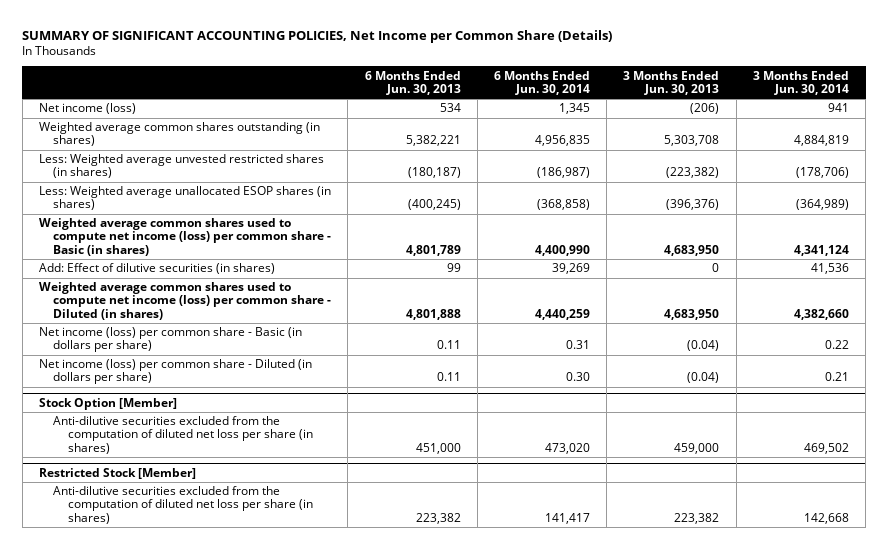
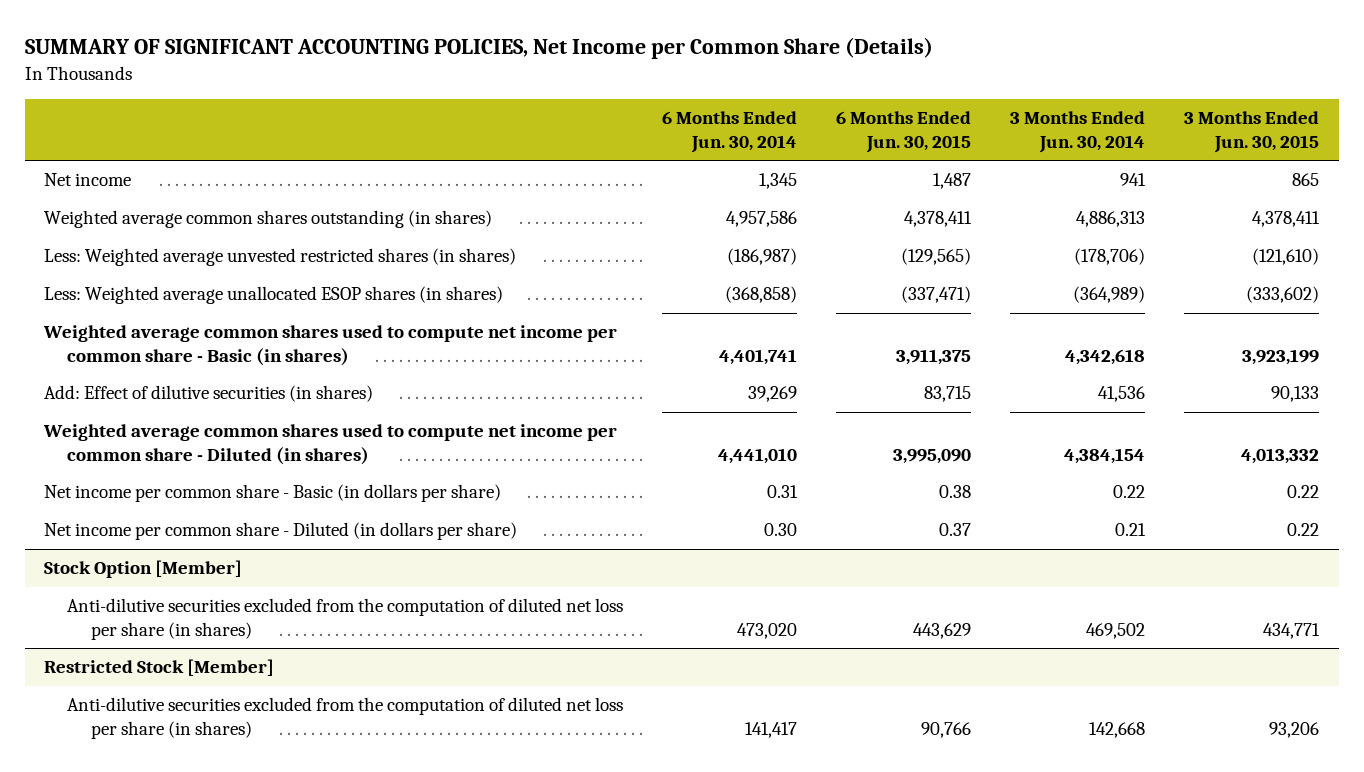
- | 6 Months Ended Jun. 30, 2013 | 6 Months Ended Jun. 30, 2014 | 3 Months Ended Jun. 30, 2013 | 3 Months Ended Jun. 30, 2014
+ | 6 Months Ended Jun. 30, 2014 | 6 Months Ended Jun. 30, 2015 | 3 Months Ended Jun. 30, 2014 | 3 Months Ended Jun. 30, 2015
- Net income (loss) | 534 | 1,345 | (206) | 941
- Weighted average common shares outstanding (in shares) | 5,382,221 | 4,956,835 | 5,303,708 | 4,884,819
+ Net income | 1,345 | 1,487 | 941 | 865
+ Weighted average common shares outstanding (in shares) | 4,957,586 | 4,378,411 | 4,886,313 | 4,378,411
- Weighted average common shares used to compute net income (loss) per common share - Basic (in shares) | 4,801,789 | 4,400,990 | 4,683,950 | 4,341,124
+ Weighted average common shares used to compute net income per common share - Basic (in shares) | 4,401,741 | 3,911,375 | 4,342,618 | 3,923,199
- Weighted average common shares used to compute net income (loss) per common share - Diluted (in shares) | 4,801,888 | 4,440,259 | 4,683,950 | 4,382,660
- Net income (loss) per common share - Basic (in dollars per share) | 0.11 | 0.31 | (0.04) | 0.22
- Net income (loss) per common share - Diluted (in dollars per share) | 0.11 | 0.30 | (0.04) | 0.21
+ Weighted average common shares used to compute net income per common share - Diluted (in shares) | 4,441,010 | 3,995,090 | 4,384,154 | 4,013,332
+ Net income per common share - Basic (in dollars per share) | 0.31 | 0.38 | 0.22 | 0.22
+ Net income per common share - Diluted (in dollars per share) | 0.30 | 0.37 | 0.21 | 0.22

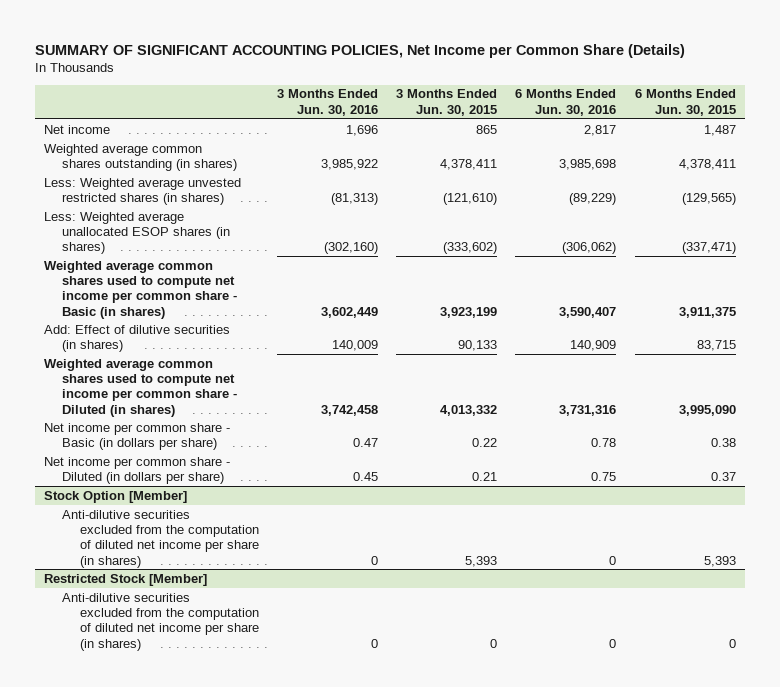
- | 6 Months Ended Jun. 30, 2014 | 6 Months Ended Jun. 30, 2015 | 3 Months Ended Jun. 30, 2014 | 3 Months Ended Jun. 30, 2015
+ | 3 Months Ended Jun. 30, 2016 | 3 Months Ended Jun. 30, 2015 | 6 Months Ended Jun. 30, 2016 | 6 Months Ended Jun. 30, 2015
- Net income per common share - Diluted (in dollars per share) | 0.30 | 0.37 | 0.21 | 0.22
+ Net income per common share - Diluted (in dollars per share) | 0.45 | 0.21 | 0.75 | 0.37
@ Stock Option [Member]
- Anti-dilutive securities excluded from the computation of diluted net loss per share (in shares) | 473,020 | 443,629 | 469,502 | 434,771
+ Anti-dilutive securities excluded from the computation of diluted net income per share (in shares) | 0 | 5,393 | 0 | 5,393
@ Restricted Stock [Member]
- Anti-dilutive securities excluded from the computation of diluted net loss per share (in shares) | 141,417 | 90,766 | 142,668 | 93,206
+ Anti-dilutive securities excluded from the computation of diluted net income per share (in shares) | 0 | 0 | 0 | 0

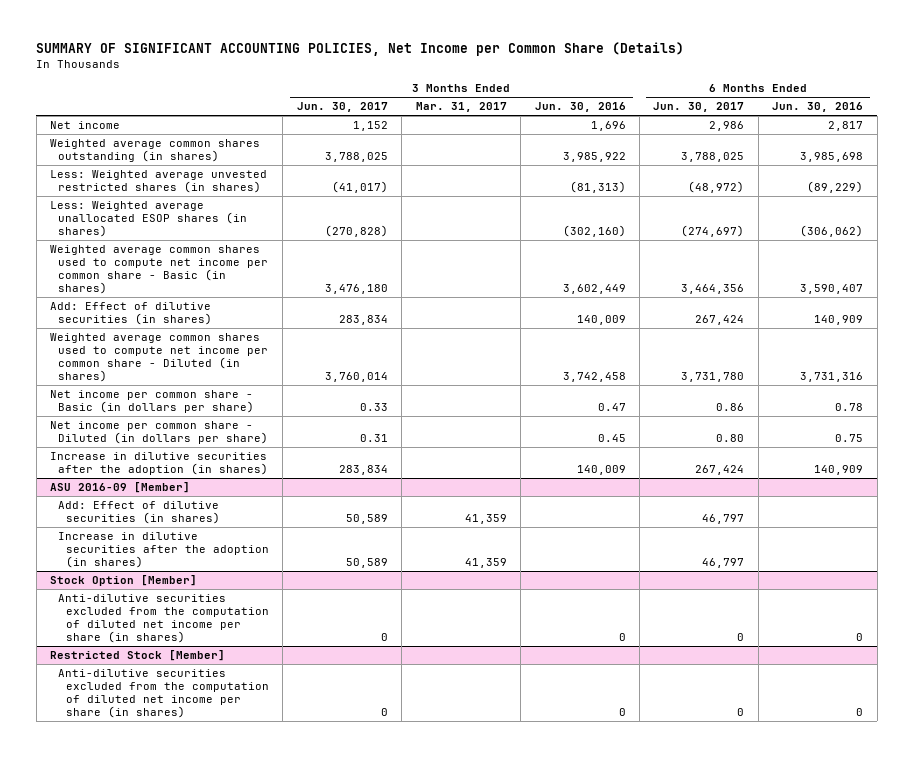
- | 3 Months Ended Jun. 30, 2016 | 3 Months Ended Jun. 30, 2015 | 6 Months Ended Jun. 30, 2016 | 6 Months Ended Jun. 30, 2015
+ | 3 Months Ended Jun. 30, 2017 | 3 Months Ended Mar. 31, 2017 | 3 Months Ended Jun. 30, 2016 | 6 Months Ended Jun. 30, 2017 | 6 Months Ended Jun. 30, 2016
+ Increase in dilutive securities after the adoption (in shares) | 283,834 | | 140,009 | 267,424 | 140,909
+ ASU 2016-09 [Member]
+ Add: Effect of dilutive securities (in shares) | 50,589 | 41,359 | | 46,797 |
+ Increase in dilutive securities after the adoption (in shares) | 50,589 | 41,359 | | 46,797 |

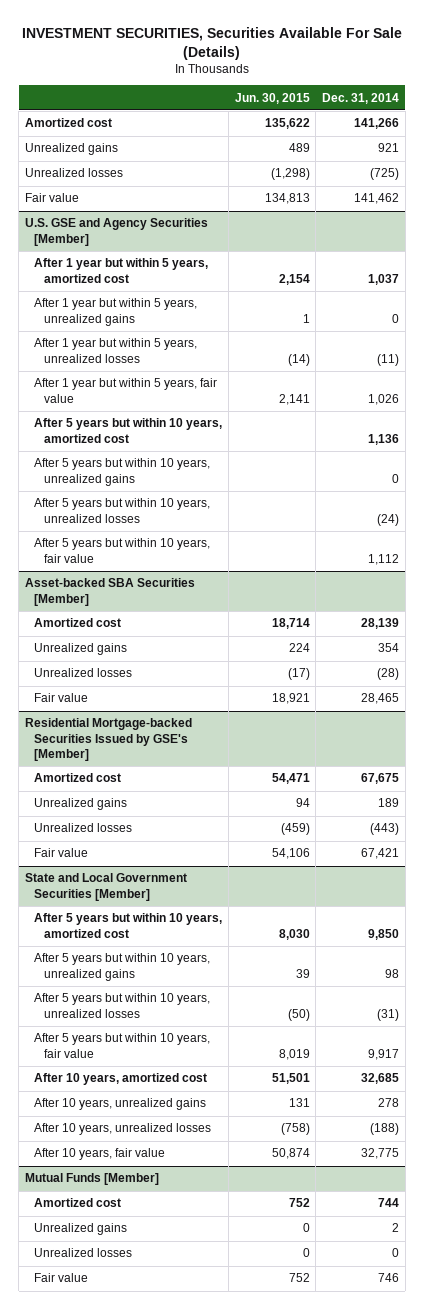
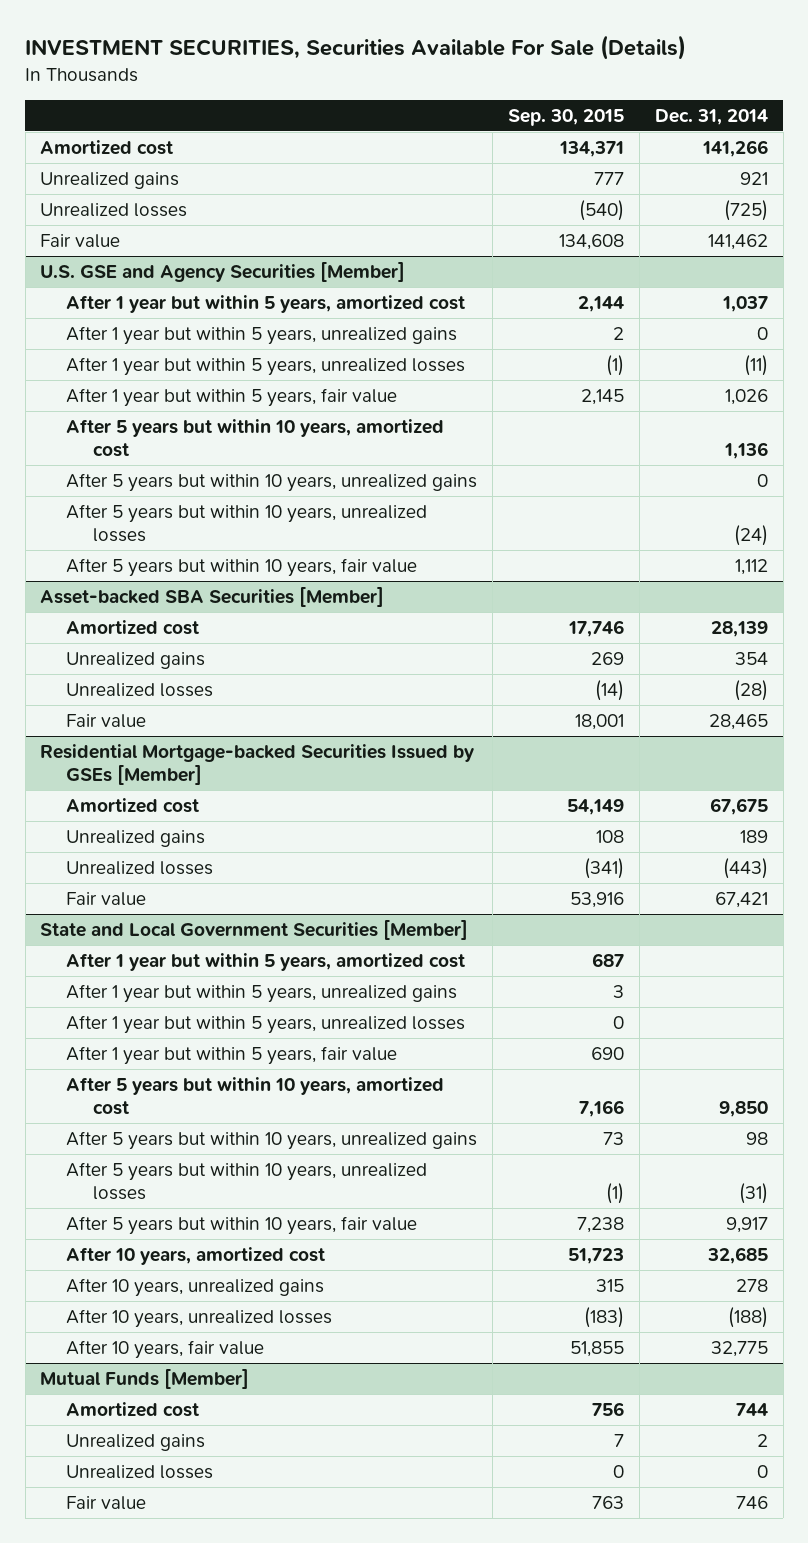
- | Jun. 30, 2015 | Dec. 31, 2014
+ | Sep. 30, 2015 | Dec. 31, 2014
- Residential Mortgage-backed Securities Issued by GSE's [Member]
+ Residential Mortgage-backed Securities Issued by GSEs [Member]
@ State and Local Government Securities [Member]
+ After 1 year but within 5 years, amortized cost | 687 |
+ After 1 year but within 5 years, unrealized gains | 3 |
+ After 1 year but within 5 years, unrealized losses | 0 |
+ After 1 year but within 5 years, fair value | 690 |

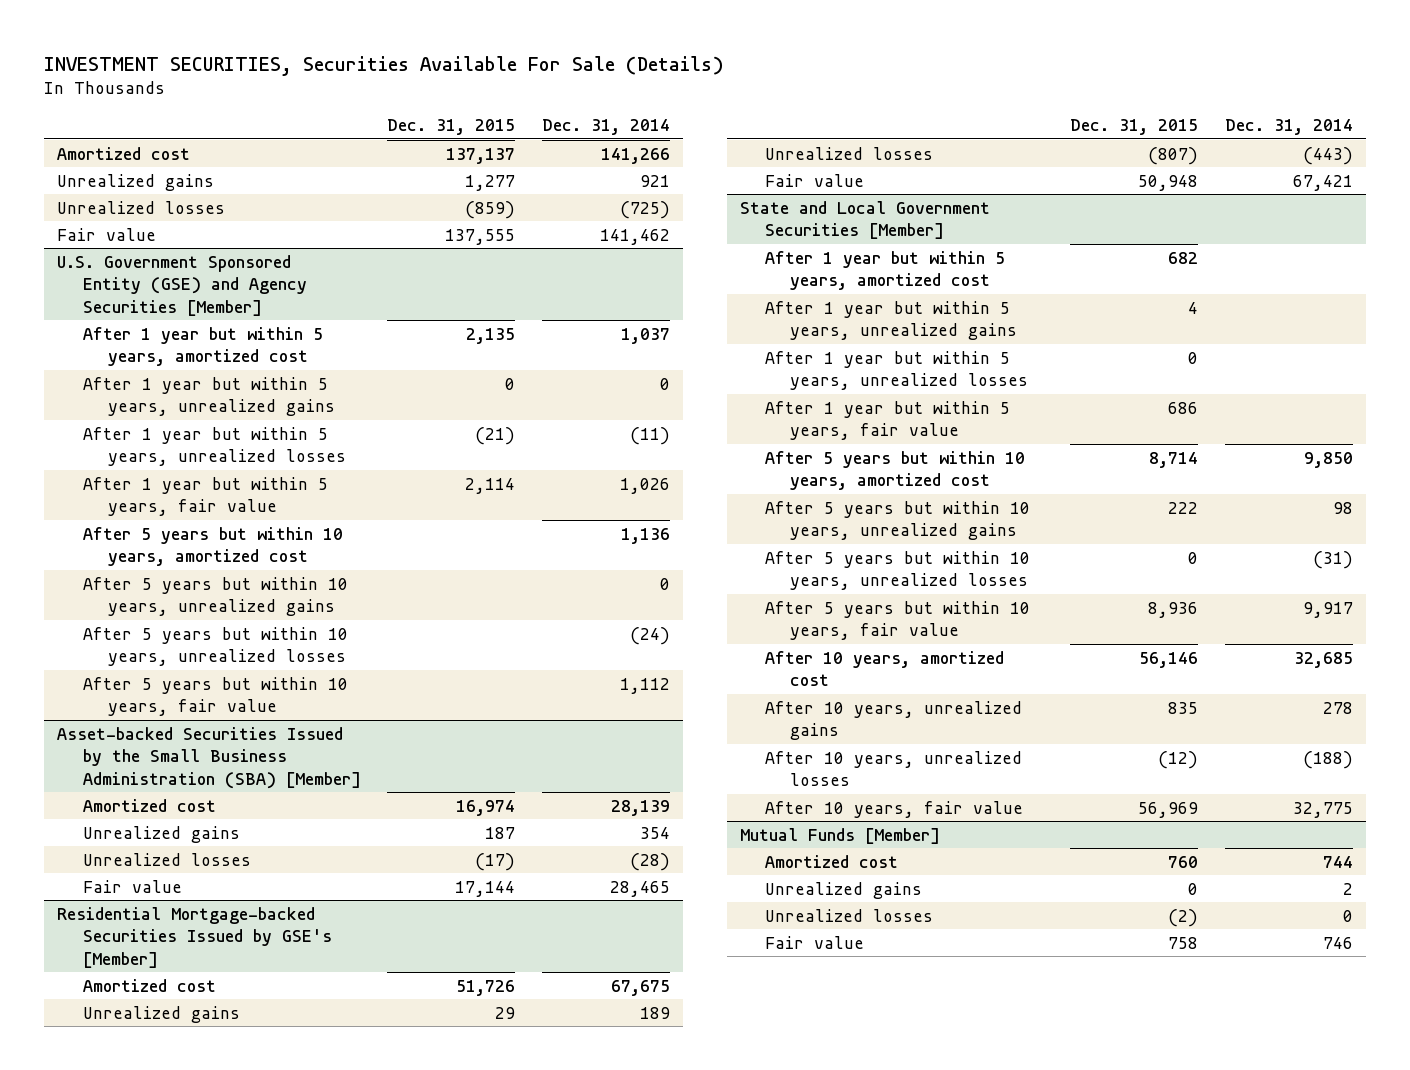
- | Sep. 30, 2015 | Dec. 31, 2014
+ | Dec. 31, 2015 | Dec. 31, 2014
- U.S. GSE and Agency Securities [Member]
+ U.S. Government Sponsored Entity (GSE) and Agency Securities [Member]
- Asset-backed SBA Securities [Member]
+ Asset-backed Securities Issued by the Small Business Administration (SBA) [Member]
- Residential Mortgage-backed Securities Issued by GSEs [Member]
+ Residential Mortgage-backed Securities Issued by GSE's [Member]

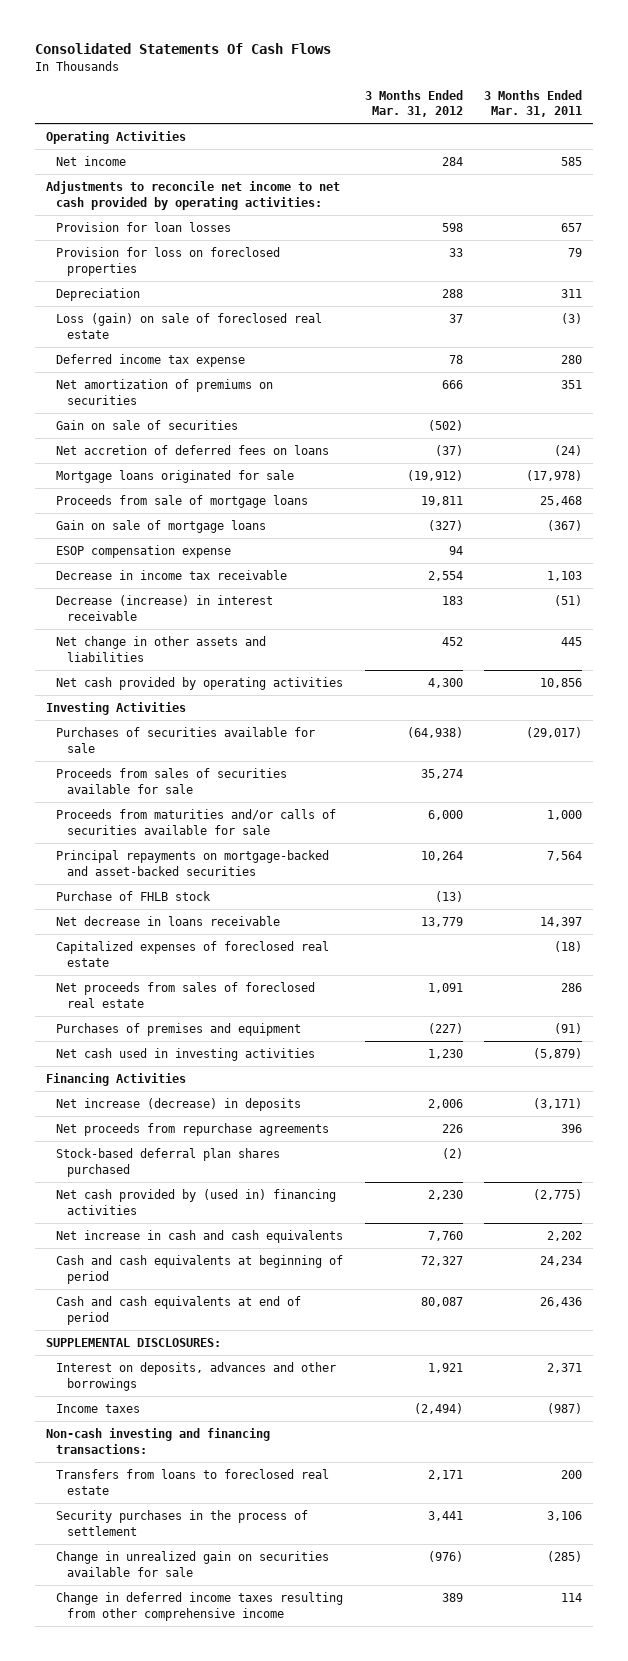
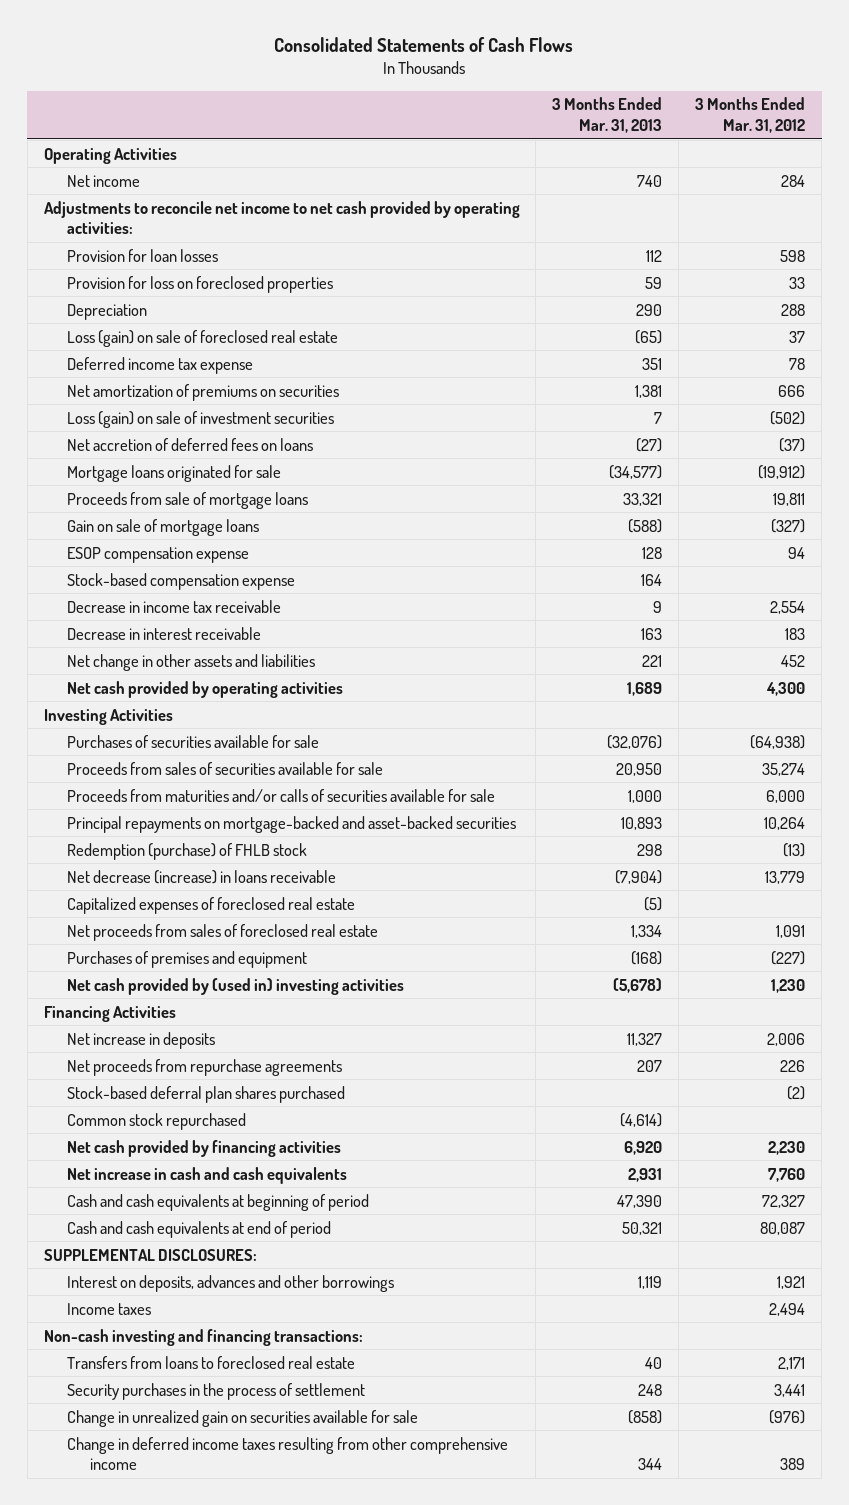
- Consolidated Statements Of Cash Flows
+ Consolidated Statements of Cash Flows
- | 3 Months Ended Mar. 31, 2012 | 3 Months Ended Mar. 31, 2011
+ | 3 Months Ended Mar. 31, 2013 | 3 Months Ended Mar. 31, 2012
- Gain on sale of securities | (502) |
+ Loss (gain) on sale of investment securities | 7 | (502)
+ Stock-based compensation expense | 164 |
- Decrease (increase) in interest receivable | 183 | (51)
+ Decrease in interest receivable | 163 | 183
- Purchase of FHLB stock | (13) |
- Net decrease in loans receivable | 13,779 | 14,397
+ Redemption (purchase) of FHLB stock | 298 | (13)
+ Net decrease (increase) in loans receivable | (7,904) | 13,779
- Net cash used in investing activities | 1,230 | (5,879)
+ Net cash provided by (used in) investing activities | (5,678) | 1,230
- Net increase (decrease) in deposits | 2,006 | (3,171)
+ Net increase in deposits | 11,327 | 2,006
- Net cash provided by (used in) financing activities | 2,230 | (2,775)
+ Common stock repurchased | (4,614) |
+ Net cash provided by financing activities | 6,920 | 2,230
- Income taxes | (2,494) | (987)
+ Income taxes | | 2,494

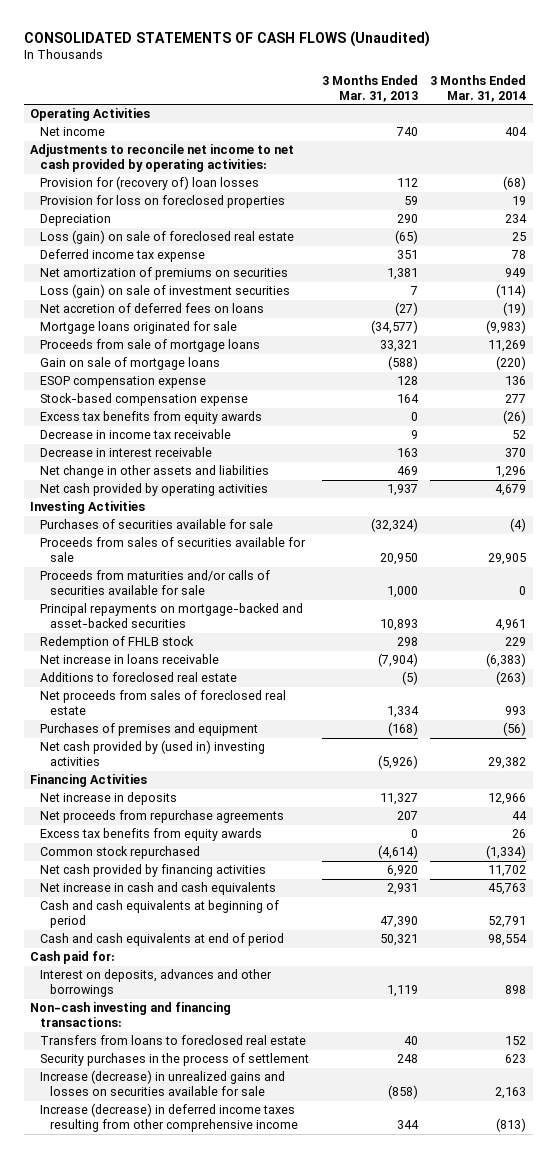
- Consolidated Statements of Cash Flows
+ CONSOLIDATED STATEMENTS OF CASH FLOWS (Unaudited)
- | 3 Months Ended Mar. 31, 2013 | 3 Months Ended Mar. 31, 2012
+ | 3 Months Ended Mar. 31, 2013 | 3 Months Ended Mar. 31, 2014
- Provision for loan losses | 112 | 598
+ Provision for (recovery of) loan losses | 112 | (68)
+ Excess tax benefits from equity awards | 0 | (26)
- Net change in other assets and liabilities | 221 | 452
- Net cash provided by operating activities | 1,689 | 4,300
+ Net change in other assets and liabilities | 469 | 1,296
+ Net cash provided by operating activities | 1,937 | 4,679
- Purchases of securities available for sale | (32,076) | (64,938)
+ Purchases of securities available for sale | (32,324) | (4)
- Redemption (purchase) of FHLB stock | 298 | (13)
- Net decrease (increase) in loans receivable | (7,904) | 13,779
- Capitalized expenses of foreclosed real estate | (5) |
+ Redemption of FHLB stock | 298 | 229
+ Net increase in loans receivable | (7,904) | (6,383)
+ Additions to foreclosed real estate | (5) | (263)
- Net cash provided by (used in) investing activities | (5,678) | 1,230
+ Net cash provided by (used in) investing activities | (5,926) | 29,382
- Stock-based deferral plan shares purchased | | (2)
+ Excess tax benefits from equity awards | 0 | 26
- SUPPLEMENTAL DISCLOSURES:
+ Cash paid for:
- Income taxes | | 2,494
- Change in unrealized gain on securities available for sale | (858) | (976)
- Change in deferred income taxes resulting from other comprehensive income | 344 | 389
+ Increase (decrease) in unrealized gains and losses on securities available for sale | (858) | 2,163
+ Increase (decrease) in deferred income taxes resulting from other comprehensive income | 344 | (813)

